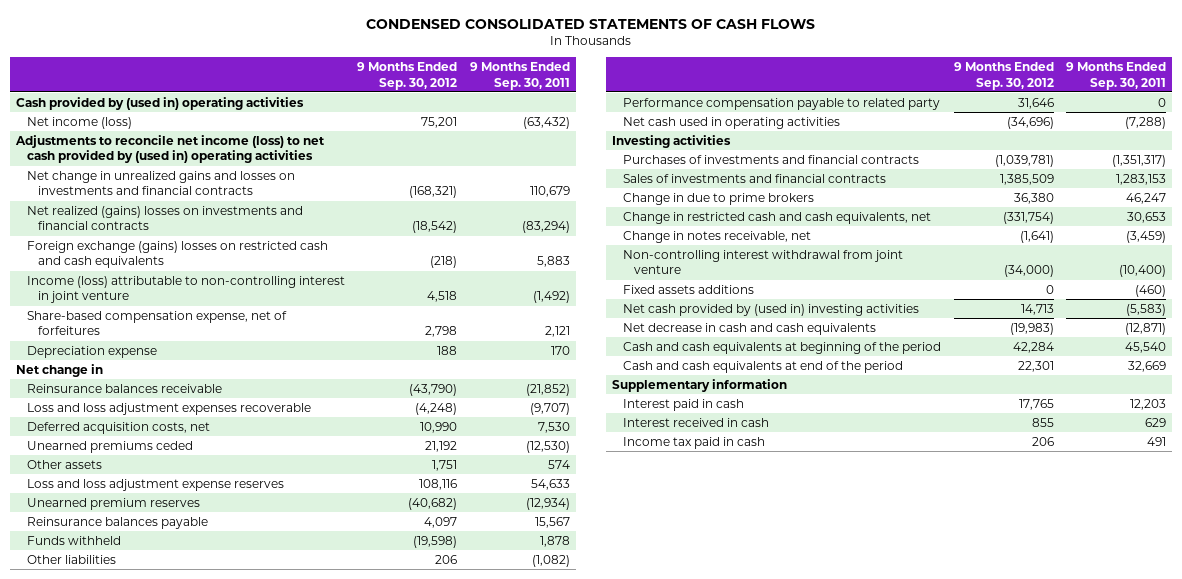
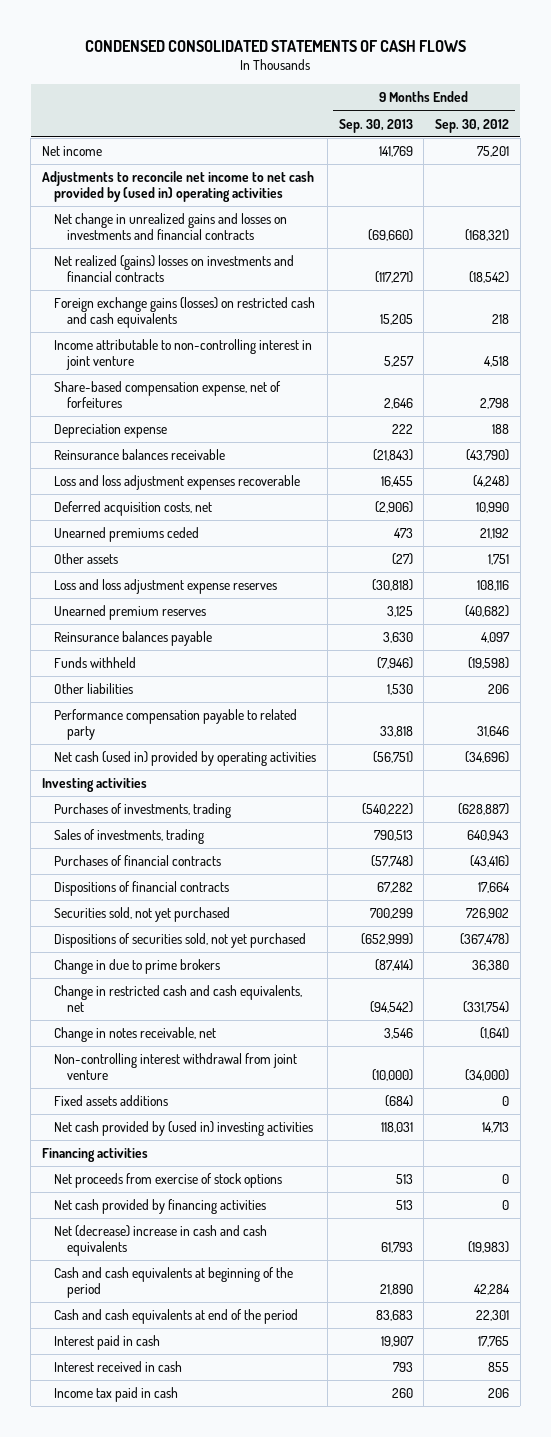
- | 9 Months Ended Sep. 30, 2012 | 9 Months Ended Sep. 30, 2011
+ | 9 Months Ended Sep. 30, 2013 | 9 Months Ended Sep. 30, 2012
- Cash provided by (used in) operating activities
- Net income (loss) | 75,201 | (63,432)
- Adjustments to reconcile net income (loss) to net cash provided by (used in) operating activities
+ Net income | 141,769 | 75,201
+ Adjustments to reconcile net income to net cash provided by (used in) operating activities
- Foreign exchange (gains) losses on restricted cash and cash equivalents | (218) | 5,883
- Income (loss) attributable to non-controlling interest in joint venture | 4,518 | (1,492)
+ Foreign exchange gains (losses) on restricted cash and cash equivalents | 15,205 | 218
+ Income attributable to non-controlling interest in joint venture | 5,257 | 4,518
- Net change in
- Net cash used in operating activities | (34,696) | (7,288)
+ Net cash (used in) provided by operating activities | (56,751) | (34,696)
- Purchases of investments and financial contracts | (1,039,781) | (1,351,317)
- Sales of investments and financial contracts | 1,385,509 | 1,283,153
+ Purchases of investments, trading | (540,222) | (628,887)
+ Sales of investments, trading | 790,513 | 640,943
+ Purchases of financial contracts | (57,748) | (43,416)
+ Dispositions of financial contracts | 67,282 | 17,664
+ Securities sold, not yet purchased | 700,299 | 726,902
+ Dispositions of securities sold, not yet purchased | (652,999) | (367,478)
- Net decrease in cash and cash equivalents | (19,983) | (12,871)
+ Financing activities
+ Net proceeds from exercise of stock options | 513 | 0
+ Net cash provided by financing activities | 513 | 0
+ Net (decrease) increase in cash and cash equivalents | 61,793 | (19,983)
- Supplementary information

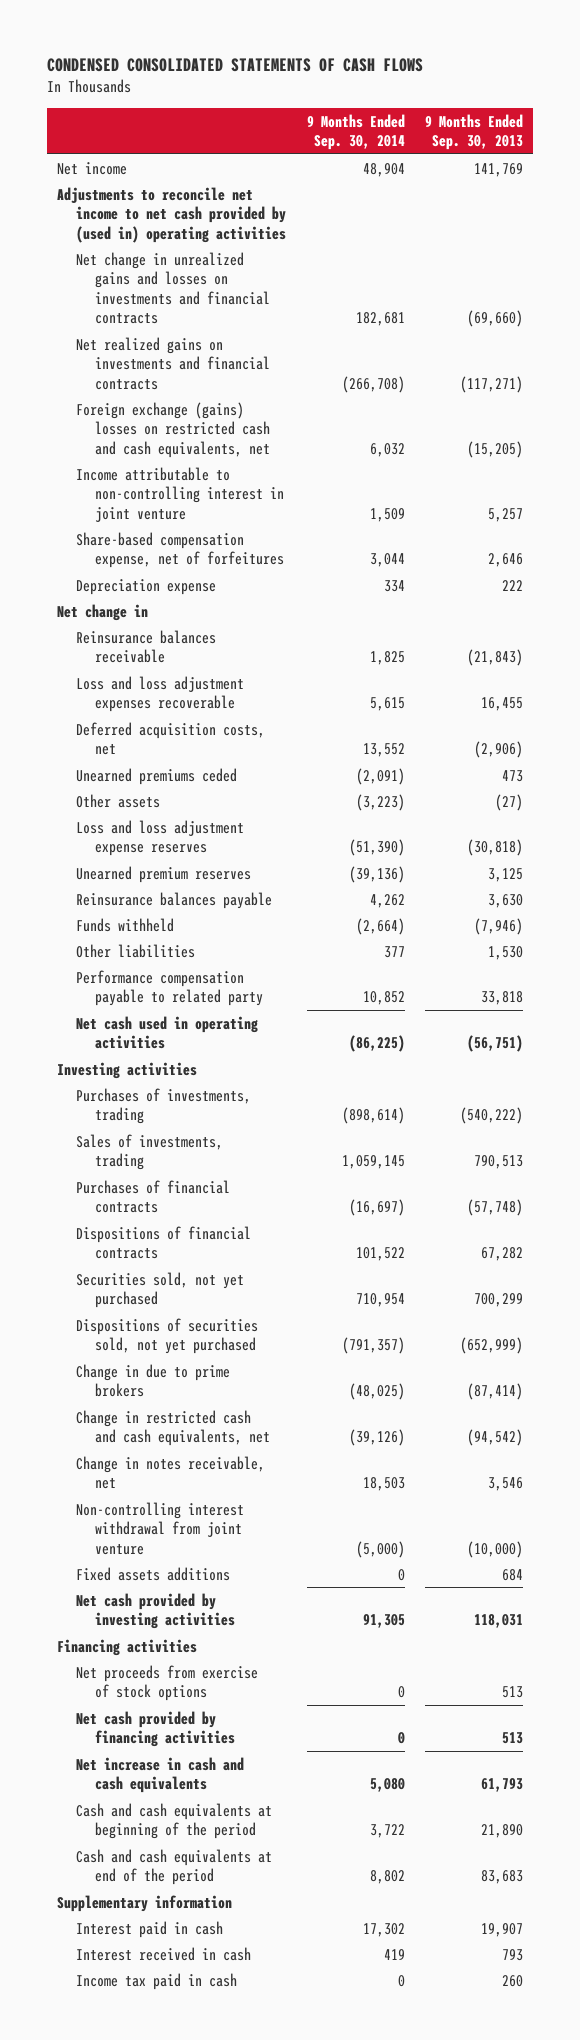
- | 9 Months Ended Sep. 30, 2013 | 9 Months Ended Sep. 30, 2012
+ | 9 Months Ended Sep. 30, 2014 | 9 Months Ended Sep. 30, 2013
- Net realized (gains) losses on investments and financial contracts | (117,271) | (18,542)
- Foreign exchange gains (losses) on restricted cash and cash equivalents | 15,205 | 218
+ Net realized gains on investments and financial contracts | (266,708) | (117,271)
+ Foreign exchange (gains) losses on restricted cash and cash equivalents, net | 6,032 | (15,205)
+ Net change in
- Net cash (used in) provided by operating activities | (56,751) | (34,696)
+ Net cash used in operating activities | (86,225) | (56,751)
- Fixed assets additions | (684) | 0
- Net cash provided by (used in) investing activities | 118,031 | 14,713
+ Fixed assets additions | 0 | 684
+ Net cash provided by investing activities | 91,305 | 118,031
- Net (decrease) increase in cash and cash equivalents | 61,793 | (19,983)
+ Net increase in cash and cash equivalents | 5,080 | 61,793
+ Supplementary information

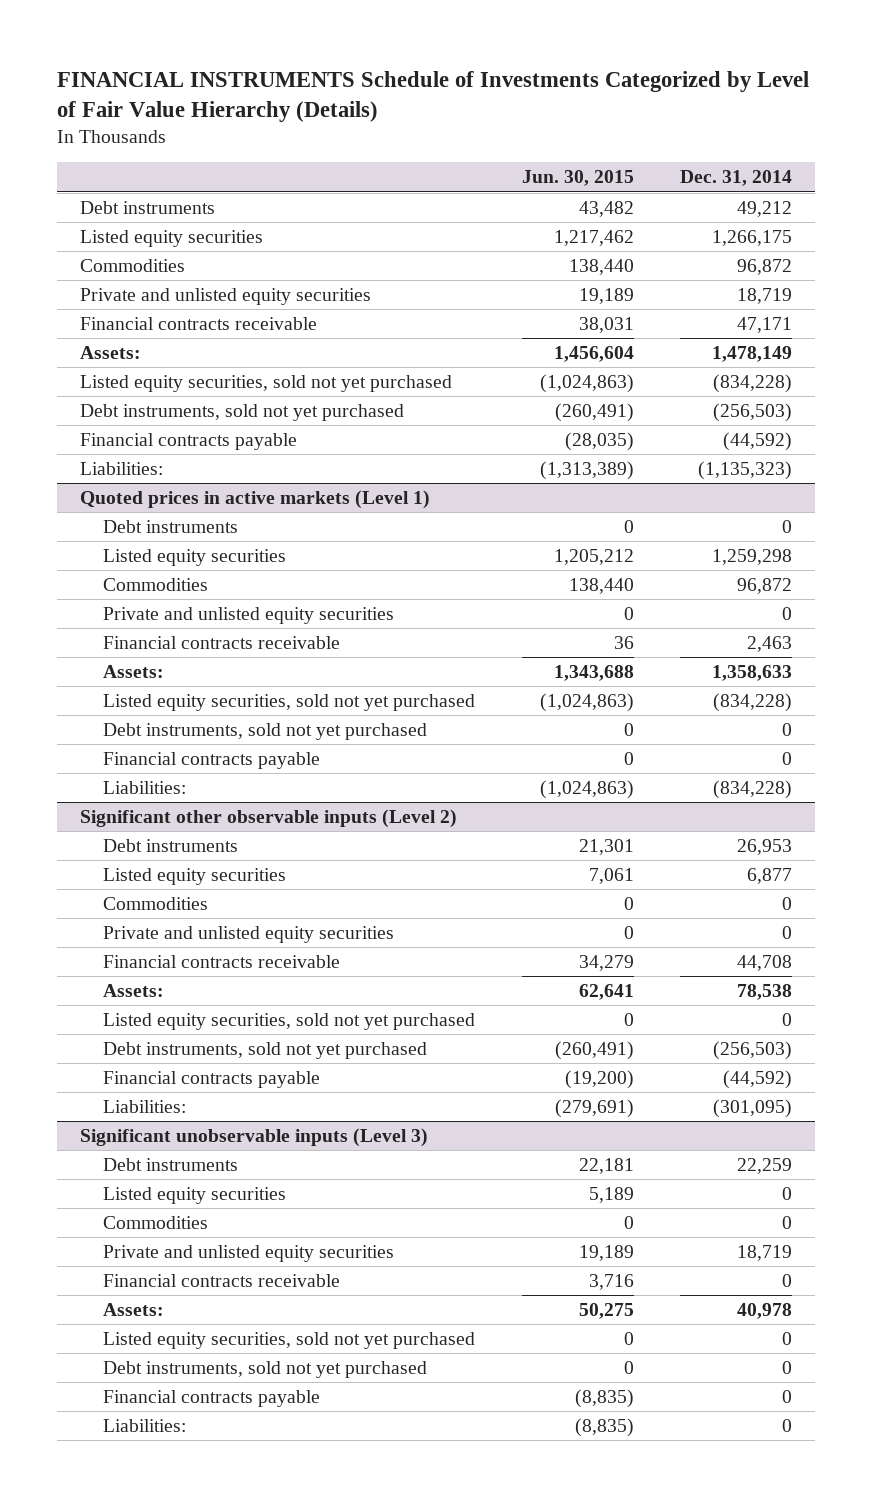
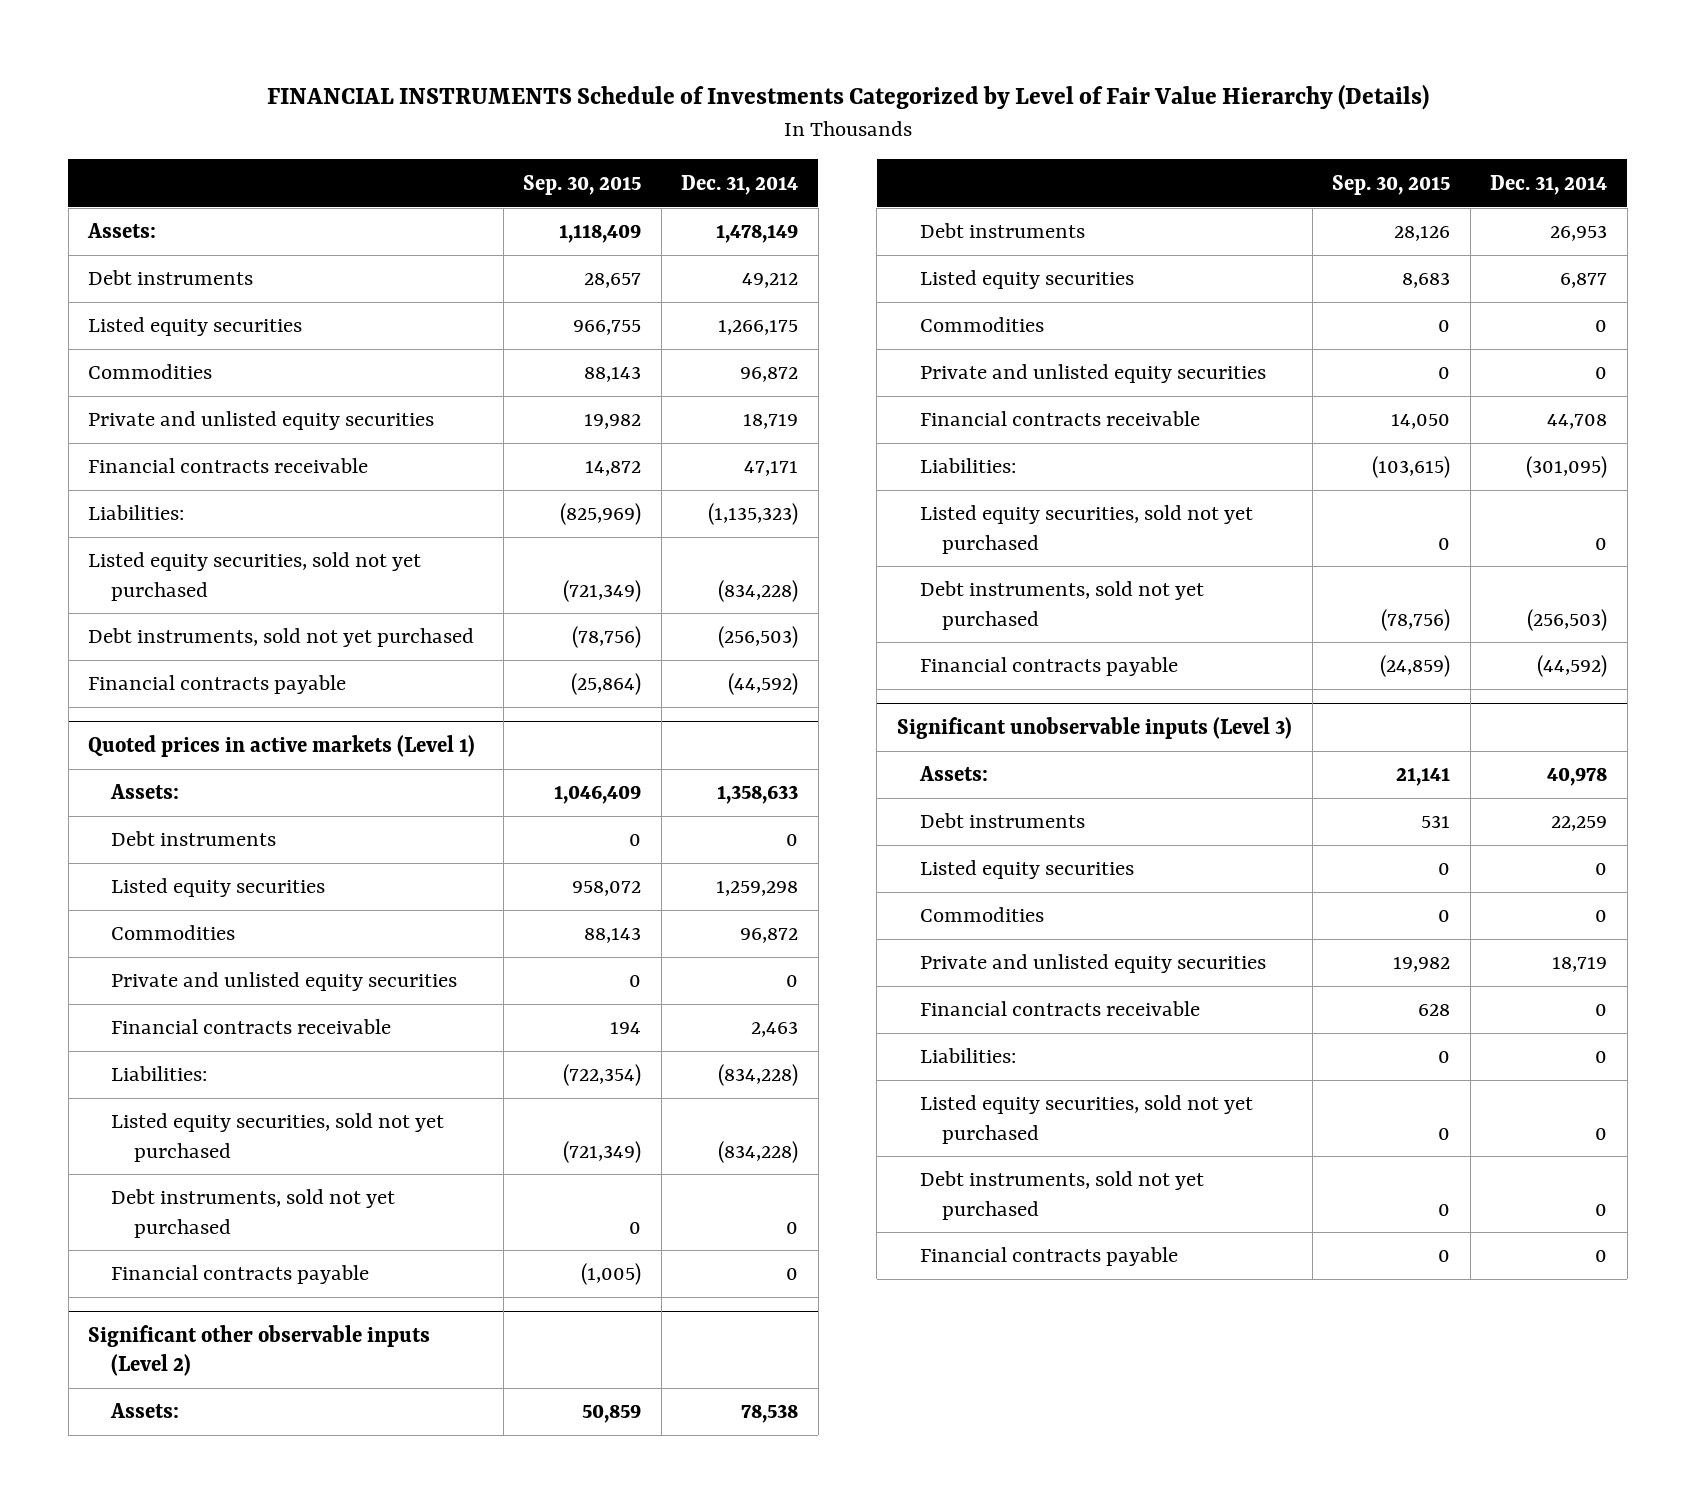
- | Jun. 30, 2015 | Dec. 31, 2014
+ | Sep. 30, 2015 | Dec. 31, 2014
moved up: Assets: | 1,118,409 | 1,478,149
moved up: Liabilities: | (825,969) | (1,135,323)
@ Quoted prices in active markets (Level 1)
moved up: Assets: | 1,046,409 | 1,358,633
moved up: Liabilities: | (722,354) | (834,228)
@ Significant other observable inputs (Level 2)
moved up: Assets: | 50,859 | 78,538
moved up: Liabilities: | (103,615) | (301,095)
@ Significant unobservable inputs (Level 3)
moved up: Assets: | 21,141 | 40,978
moved up: Liabilities: | 0 | 0

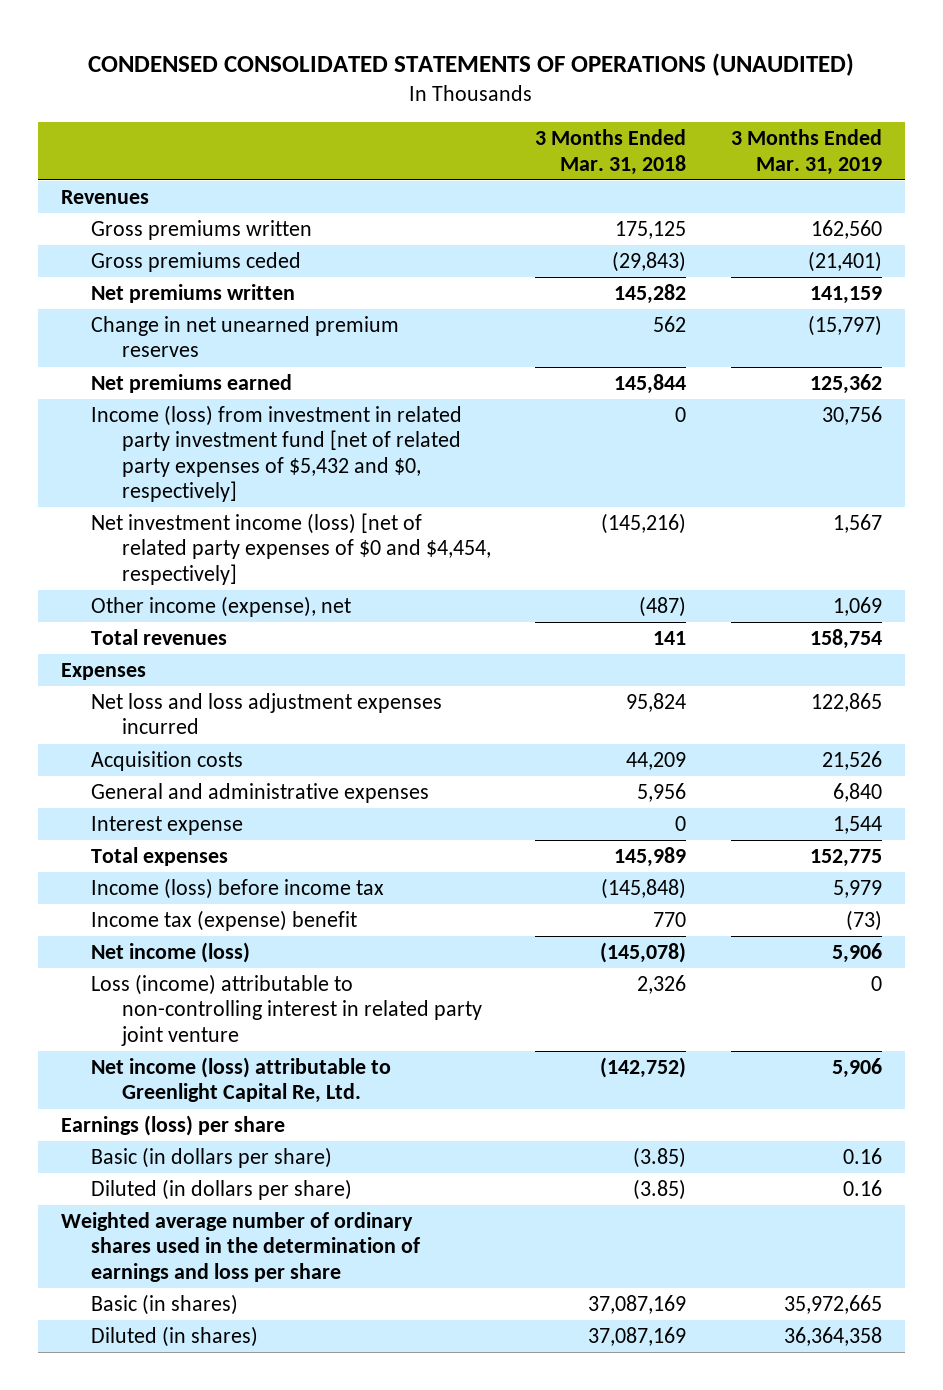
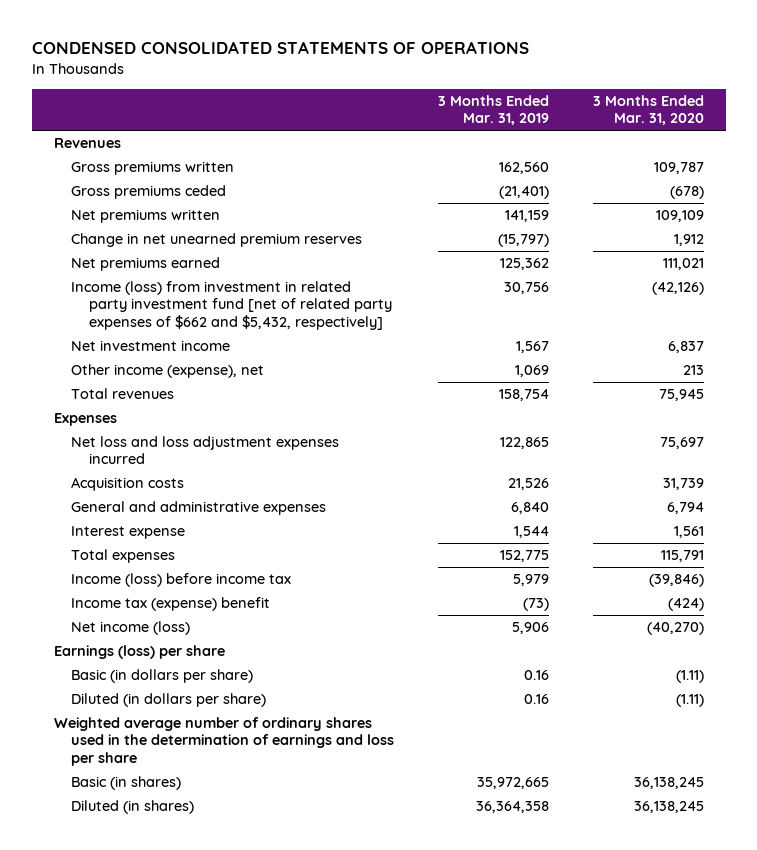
- CONDENSED CONSOLIDATED STATEMENTS OF OPERATIONS (UNAUDITED)
+ CONDENSED CONSOLIDATED STATEMENTS OF OPERATIONS
- | 3 Months Ended Mar. 31, 2018 | 3 Months Ended Mar. 31, 2019
+ | 3 Months Ended Mar. 31, 2019 | 3 Months Ended Mar. 31, 2020
- Income (loss) from investment in related party investment fund [net of related party expenses of $5,432 and $0, respectively] | 0 | 30,756
- Net investment income (loss) [net of related party expenses of $0 and $4,454, respectively] | (145,216) | 1,567
+ Income (loss) from investment in related party investment fund [net of related party expenses of $662 and $5,432, respectively] | 30,756 | (42,126)
+ Net investment income | 1,567 | 6,837
- Loss (income) attributable to non-controlling interest in related party joint venture | 2,326 | 0
- Net income (loss) attributable to Greenlight Capital Re, Ltd. | (142,752) | 5,906

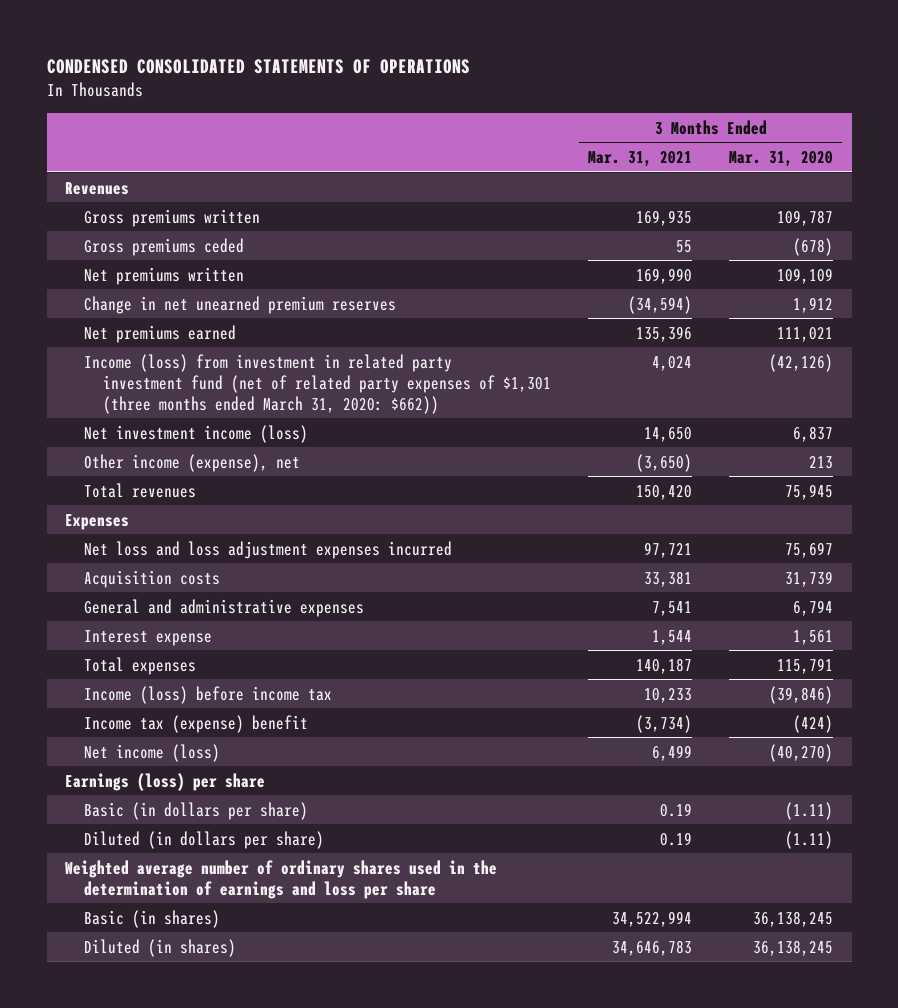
- | 3 Months Ended Mar. 31, 2019 | 3 Months Ended Mar. 31, 2020
+ | 3 Months Ended Mar. 31, 2021 | 3 Months Ended Mar. 31, 2020
- Income (loss) from investment in related party investment fund [net of related party expenses of $662 and $5,432, respectively] | 30,756 | (42,126)
- Net investment income | 1,567 | 6,837
+ Income (loss) from investment in related party investment fund (net of related party expenses of $1,301 (three months ended March 31, 2020: $662)) | 4,024 | (42,126)
+ Net investment income (loss) | 14,650 | 6,837

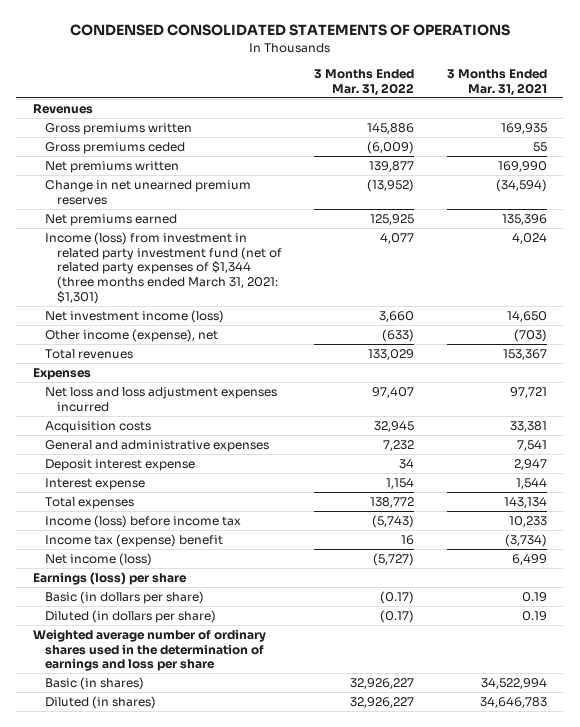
- | 3 Months Ended Mar. 31, 2021 | 3 Months Ended Mar. 31, 2020
+ | 3 Months Ended Mar. 31, 2022 | 3 Months Ended Mar. 31, 2021
- Income (loss) from investment in related party investment fund (net of related party expenses of $1,301 (three months ended March 31, 2020: $662)) | 4,024 | (42,126)
+ Income (loss) from investment in related party investment fund (net of related party expenses of $1,344 (three months ended March 31, 2021: $1,301) | 4,077 | 4,024
- Other income (expense), net | (3,650) | 213
- Total revenues | 150,420 | 75,945
+ Other income (expense), net | (633) | (703)
+ Total revenues | 133,029 | 153,367
+ Deposit interest expense | 34 | 2,947
- Total expenses | 140,187 | 115,791
+ Total expenses | 138,772 | 143,134

